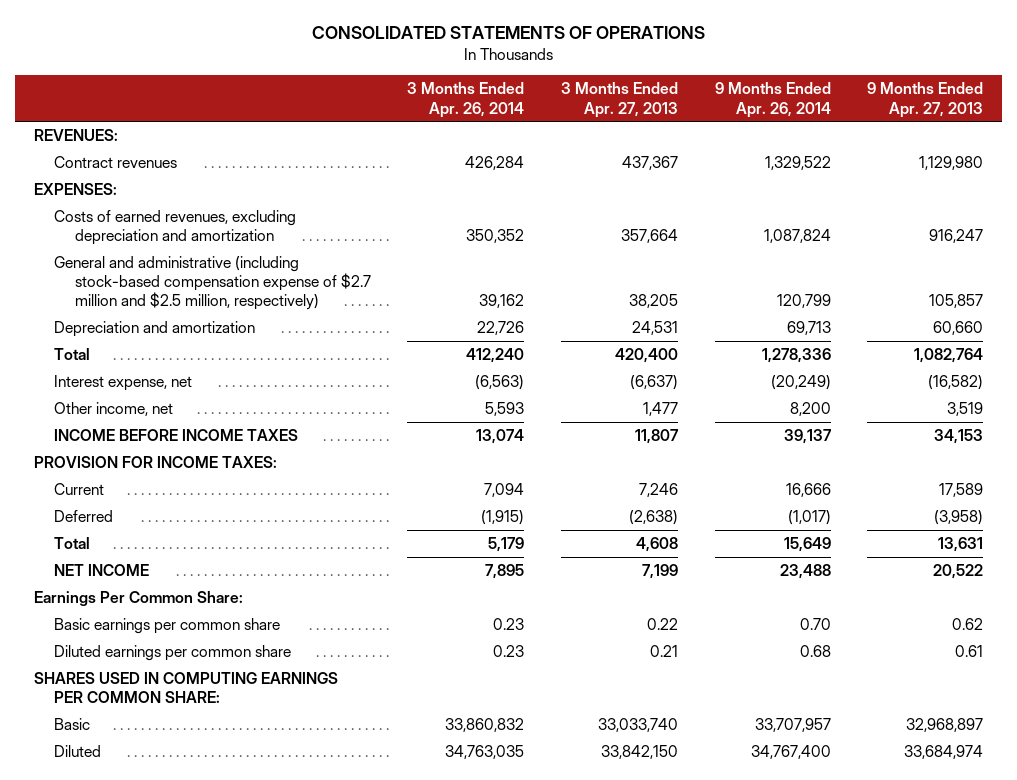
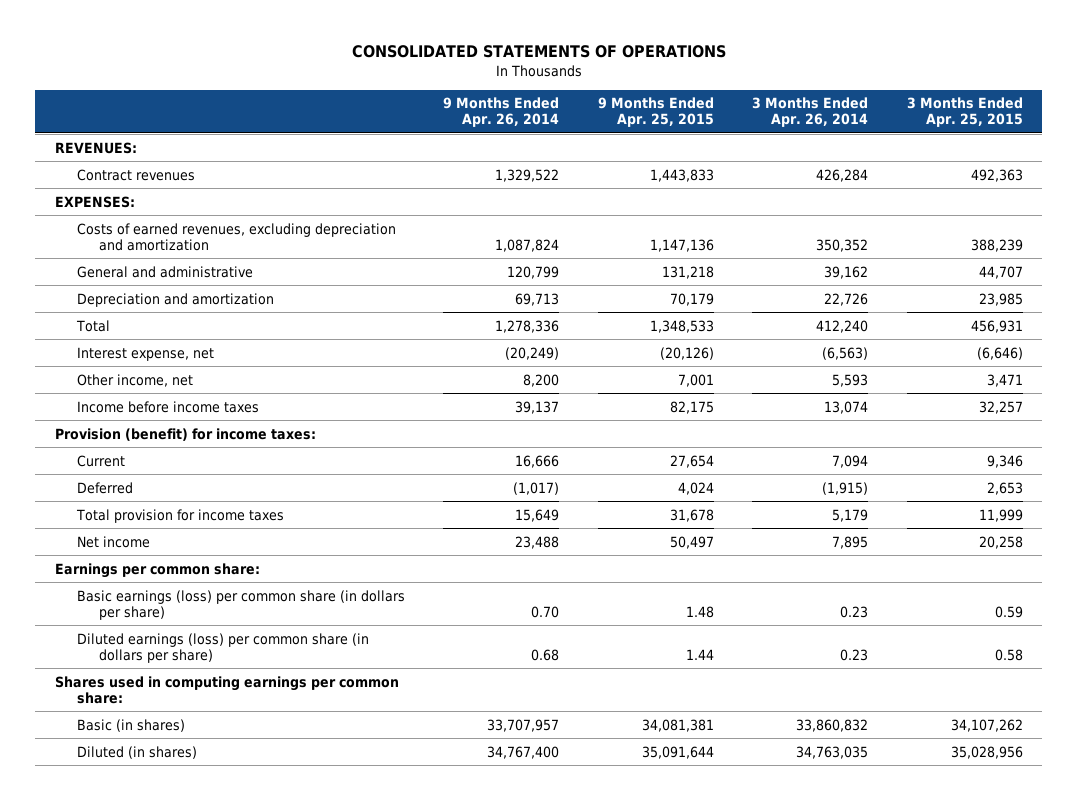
- | 3 Months Ended Apr. 26, 2014 | 3 Months Ended Apr. 27, 2013 | 9 Months Ended Apr. 26, 2014 | 9 Months Ended Apr. 27, 2013
+ | 9 Months Ended Apr. 26, 2014 | 9 Months Ended Apr. 25, 2015 | 3 Months Ended Apr. 26, 2014 | 3 Months Ended Apr. 25, 2015
- General and administrative (including stock-based compensation expense of $2.7 million and $2.5 million, respectively) | 39,162 | 38,205 | 120,799 | 105,857
+ General and administrative | 120,799 | 131,218 | 39,162 | 44,707
- INCOME BEFORE INCOME TAXES | 13,074 | 11,807 | 39,137 | 34,153
- PROVISION FOR INCOME TAXES:
+ Income before income taxes | 39,137 | 82,175 | 13,074 | 32,257
+ Provision (benefit) for income taxes:
- Total | 5,179 | 4,608 | 15,649 | 13,631
- NET INCOME | 7,895 | 7,199 | 23,488 | 20,522
- Earnings Per Common Share:
- Basic earnings per common share | 0.23 | 0.22 | 0.70 | 0.62
- Diluted earnings per common share | 0.23 | 0.21 | 0.68 | 0.61
- SHARES USED IN COMPUTING EARNINGS PER COMMON SHARE:
- Basic | 33,860,832 | 33,033,740 | 33,707,957 | 32,968,897
- Diluted | 34,763,035 | 33,842,150 | 34,767,400 | 33,684,974
+ Total provision for income taxes | 15,649 | 31,678 | 5,179 | 11,999
+ Net income | 23,488 | 50,497 | 7,895 | 20,258
+ Earnings per common share:
+ Basic earnings (loss) per common share (in dollars per share) | 0.70 | 1.48 | 0.23 | 0.59
+ Diluted earnings (loss) per common share (in dollars per share) | 0.68 | 1.44 | 0.23 | 0.58
+ Shares used in computing earnings per common share:
+ Basic (in shares) | 33,707,957 | 34,081,381 | 33,860,832 | 34,107,262
+ Diluted (in shares) | 34,767,400 | 35,091,644 | 34,763,035 | 35,028,956

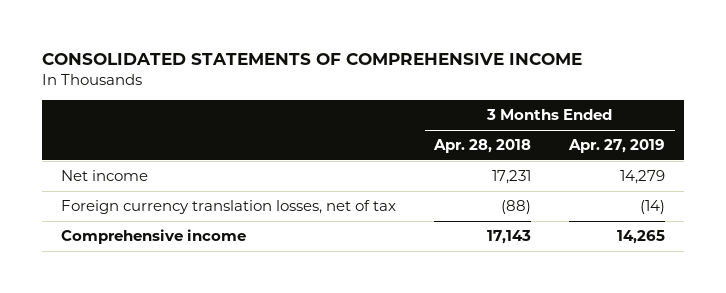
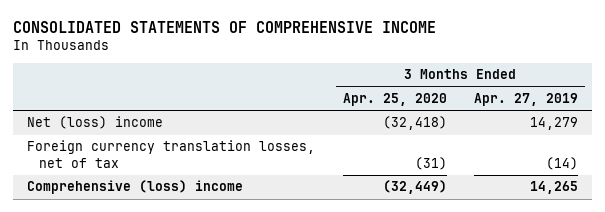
- | 3 Months Ended Apr. 28, 2018 | 3 Months Ended Apr. 27, 2019
+ | 3 Months Ended Apr. 25, 2020 | 3 Months Ended Apr. 27, 2019
- Net income | 17,231 | 14,279
+ Net (loss) income | (32,418) | 14,279
- Comprehensive income | 17,143 | 14,265
+ Comprehensive (loss) income | (32,449) | 14,265

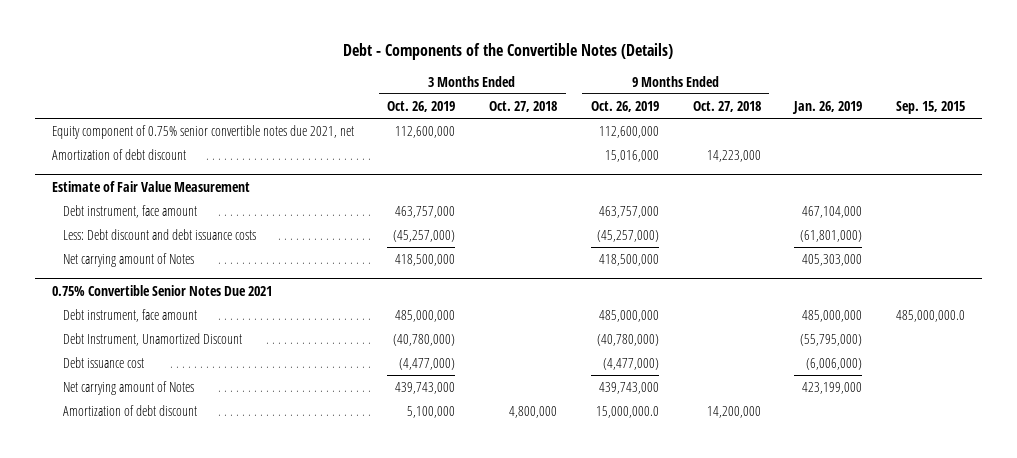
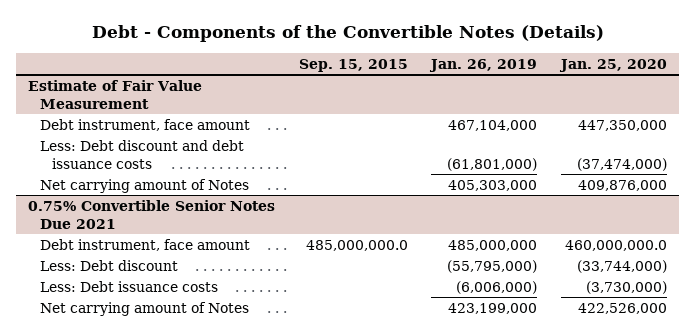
- | 3 Months Ended Oct. 26, 2019 | 3 Months Ended Oct. 27, 2018 | 9 Months Ended Oct. 26, 2019 | 9 Months Ended Oct. 27, 2018 | Jan. 26, 2019 | Sep. 15, 2015
+ | Sep. 15, 2015 | Jan. 26, 2019 | Jan. 25, 2020
- Equity component of 0.75% senior convertible notes due 2021, net | 112,600,000 | | 112,600,000 | | |
- Amortization of debt discount | | | 15,016,000 | 14,223,000 | |
@ 0.75% Convertible Senior Notes Due 2021
- Debt Instrument, Unamortized Discount | (40,780,000) | | (40,780,000) | | (55,795,000) |
- Debt issuance cost | (4,477,000) | | (4,477,000) | | (6,006,000) |
+ Less: Debt discount | | (55,795,000) | (33,744,000)
+ Less: Debt issuance costs | | (6,006,000) | (3,730,000)
- Amortization of debt discount | 5,100,000 | 4,800,000 | 15,000,000.0 | 14,200,000 | |

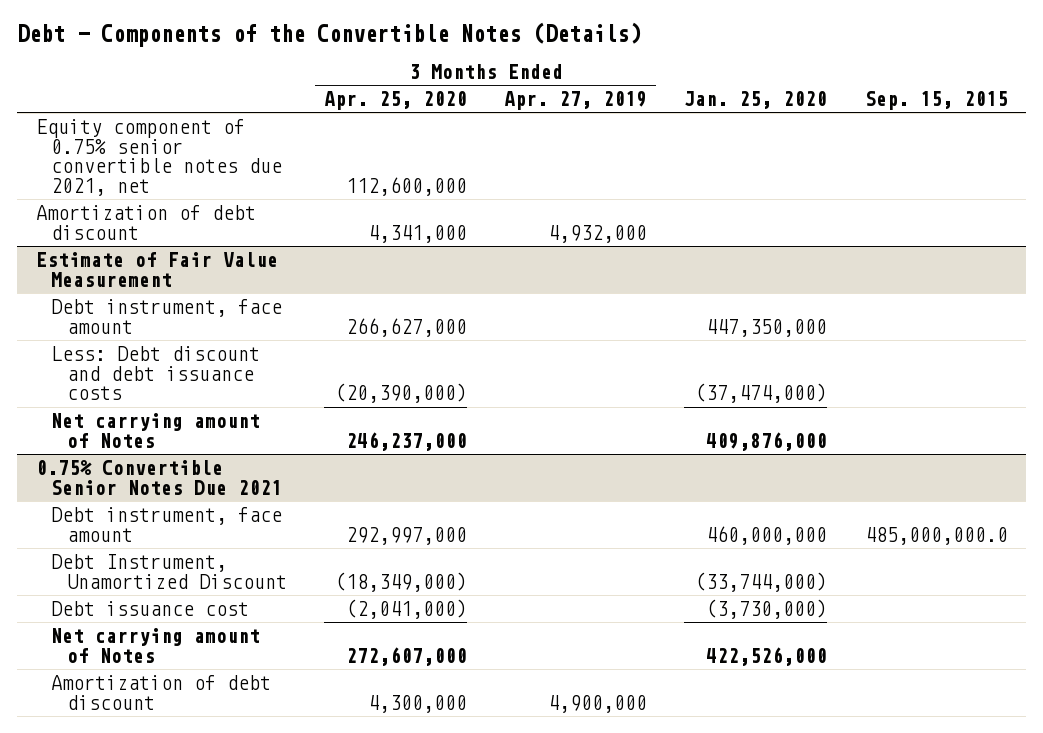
- | Sep. 15, 2015 | Jan. 26, 2019 | Jan. 25, 2020
+ | 3 Months Ended Apr. 25, 2020 | 3 Months Ended Apr. 27, 2019 | Jan. 25, 2020 | Sep. 15, 2015
+ Equity component of 0.75% senior convertible notes due 2021, net | 112,600,000 | | |
+ Amortization of debt discount | 4,341,000 | 4,932,000 | |
@ 0.75% Convertible Senior Notes Due 2021
- Debt instrument, face amount | 485,000,000.0 | 485,000,000 | 460,000,000.0
- Less: Debt discount | | (55,795,000) | (33,744,000)
- Less: Debt issuance costs | | (6,006,000) | (3,730,000)
+ Debt instrument, face amount | 292,997,000 | | 460,000,000 | 485,000,000.0
+ Debt Instrument, Unamortized Discount | (18,349,000) | | (33,744,000) |
+ Debt issuance cost | (2,041,000) | | (3,730,000) |
+ Amortization of debt discount | 4,300,000 | 4,900,000 | |

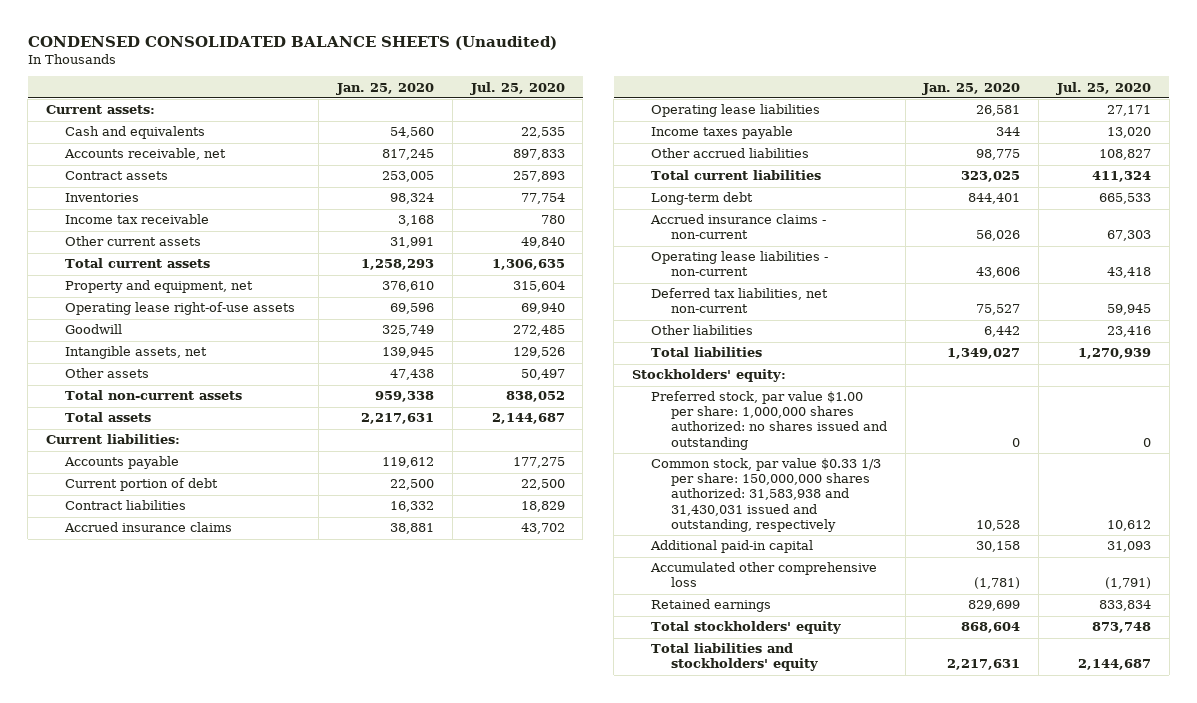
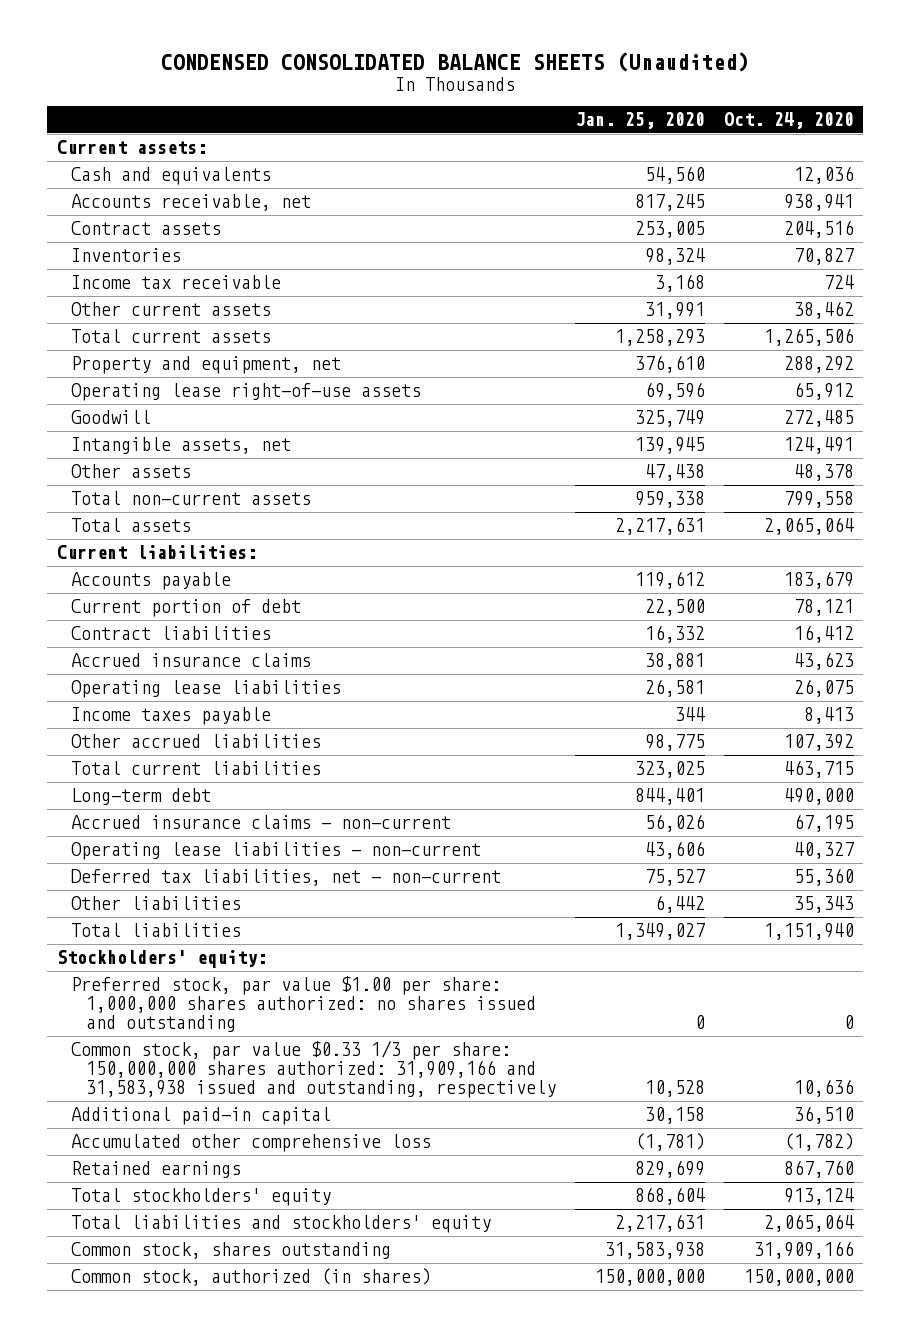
- | Jan. 25, 2020 | Jul. 25, 2020
+ | Jan. 25, 2020 | Oct. 24, 2020
- Deferred tax liabilities, net non-current | 75,527 | 59,945
+ Deferred tax liabilities, net - non-current | 75,527 | 55,360
- Common stock, par value $0.33 1/3 per share: 150,000,000 shares authorized: 31,583,938 and 31,430,031 issued and outstanding, respectively | 10,528 | 10,612
+ Common stock, par value $0.33 1/3 per share: 150,000,000 shares authorized: 31,909,166 and 31,583,938 issued and outstanding, respectively | 10,528 | 10,636
+ Common stock, shares outstanding | 31,583,938 | 31,909,166
+ Common stock, authorized (in shares) | 150,000,000 | 150,000,000

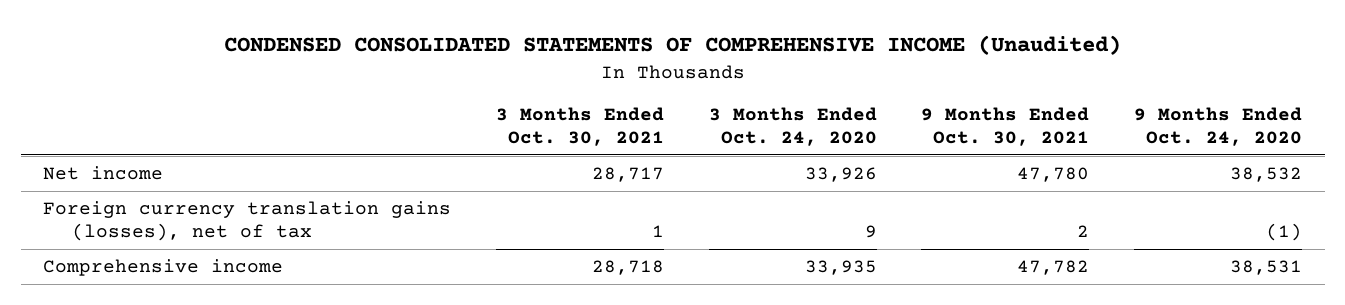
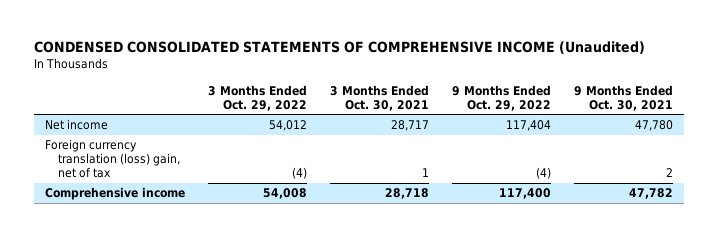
- | 3 Months Ended Oct. 30, 2021 | 3 Months Ended Oct. 24, 2020 | 9 Months Ended Oct. 30, 2021 | 9 Months Ended Oct. 24, 2020
+ | 3 Months Ended Oct. 29, 2022 | 3 Months Ended Oct. 30, 2021 | 9 Months Ended Oct. 29, 2022 | 9 Months Ended Oct. 30, 2021
- Foreign currency translation gains (losses), net of tax | 1 | 9 | 2 | (1)
+ Foreign currency translation (loss) gain, net of tax | (4) | 1 | (4) | 2

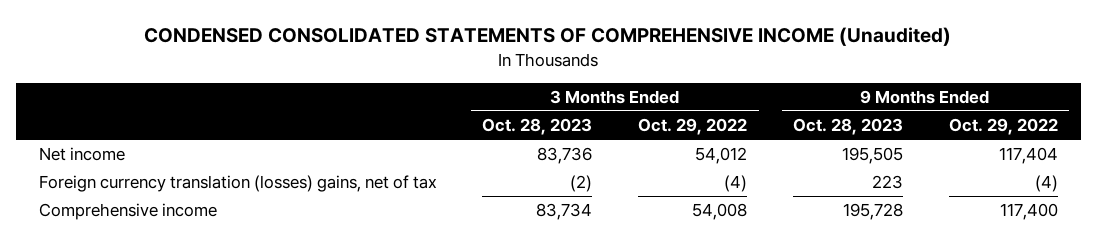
- | 3 Months Ended Oct. 29, 2022 | 3 Months Ended Oct. 30, 2021 | 9 Months Ended Oct. 29, 2022 | 9 Months Ended Oct. 30, 2021
+ | 3 Months Ended Oct. 28, 2023 | 3 Months Ended Oct. 29, 2022 | 9 Months Ended Oct. 28, 2023 | 9 Months Ended Oct. 29, 2022
- Foreign currency translation (loss) gain, net of tax | (4) | 1 | (4) | 2
+ Foreign currency translation (losses) gains, net of tax | (2) | (4) | 223 | (4)

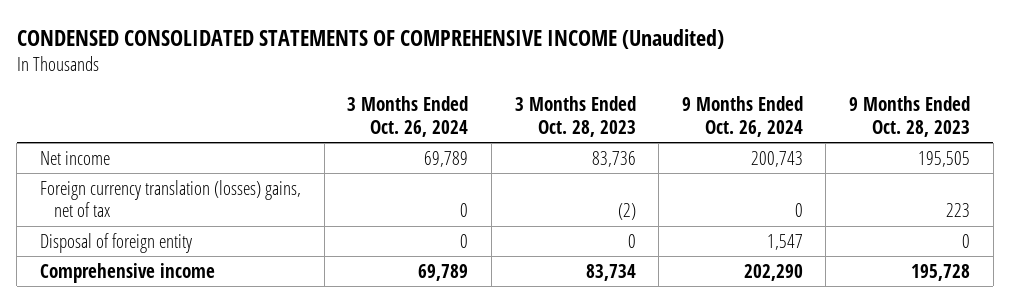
- | 3 Months Ended Oct. 28, 2023 | 3 Months Ended Oct. 29, 2022 | 9 Months Ended Oct. 28, 2023 | 9 Months Ended Oct. 29, 2022
+ | 3 Months Ended Oct. 26, 2024 | 3 Months Ended Oct. 28, 2023 | 9 Months Ended Oct. 26, 2024 | 9 Months Ended Oct. 28, 2023
+ Disposal of foreign entity | 0 | 0 | 1,547 | 0

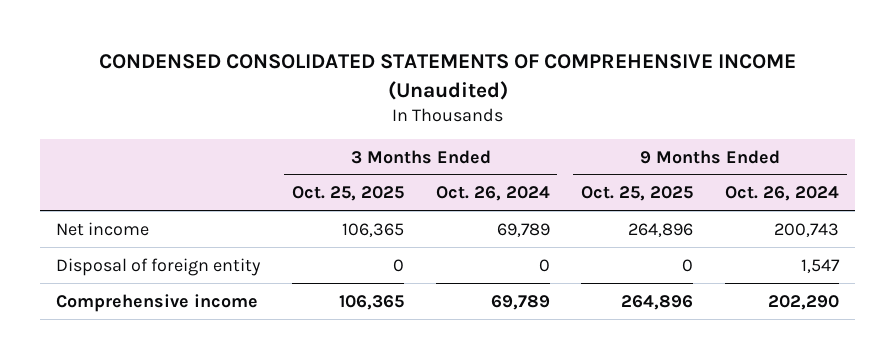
- | 3 Months Ended Oct. 26, 2024 | 3 Months Ended Oct. 28, 2023 | 9 Months Ended Oct. 26, 2024 | 9 Months Ended Oct. 28, 2023
+ | 3 Months Ended Oct. 25, 2025 | 3 Months Ended Oct. 26, 2024 | 9 Months Ended Oct. 25, 2025 | 9 Months Ended Oct. 26, 2024
- Foreign currency translation (losses) gains, net of tax | 0 | (2) | 0 | 223

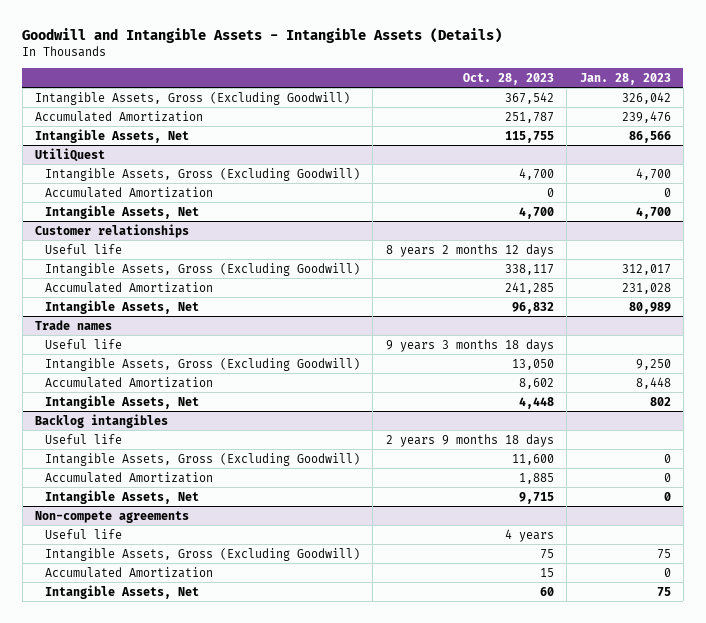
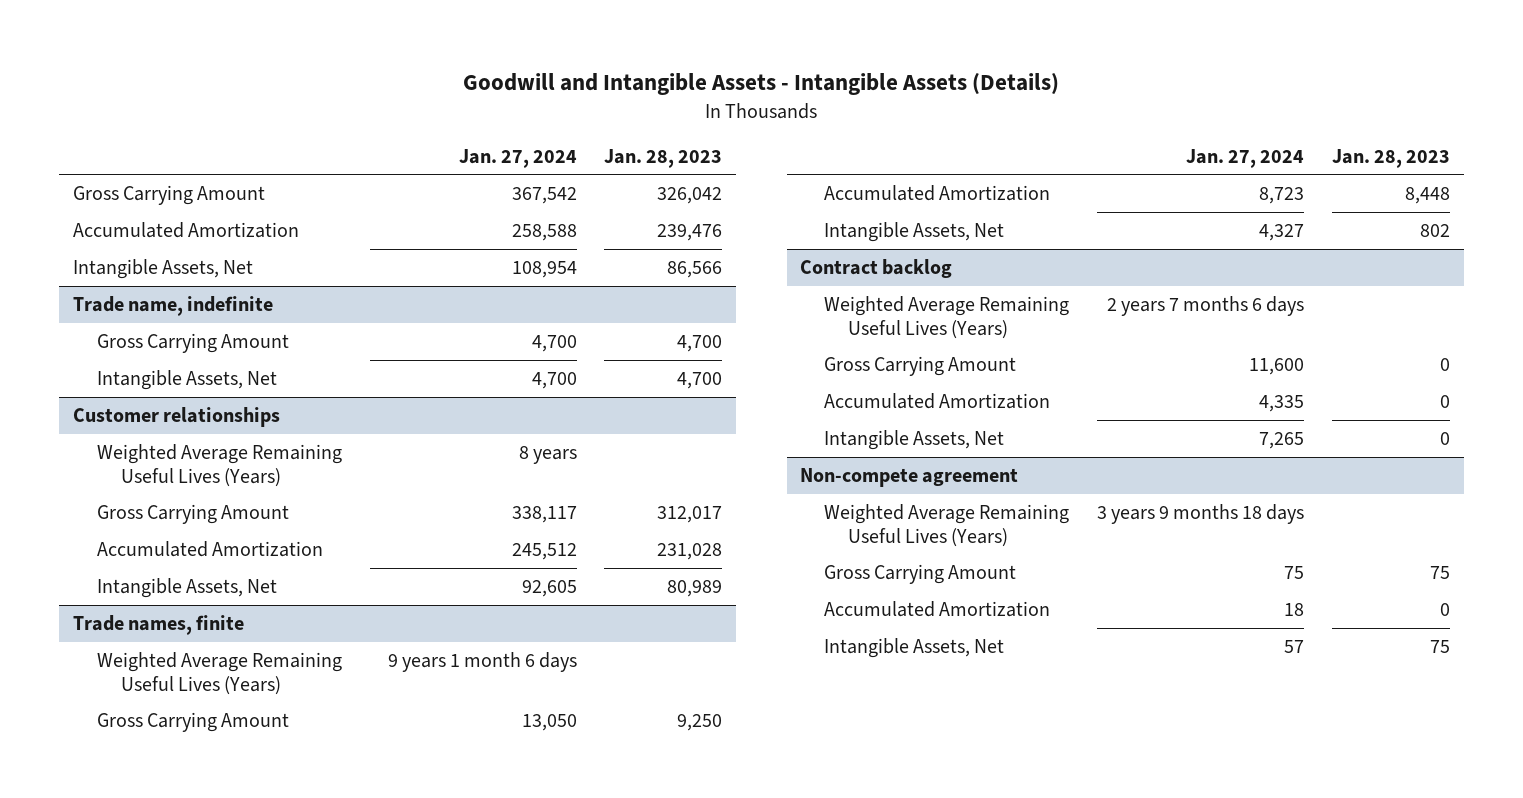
- | Oct. 28, 2023 | Jan. 28, 2023
+ | Jan. 27, 2024 | Jan. 28, 2023
- Intangible Assets, Gross (Excluding Goodwill) | 367,542 | 326,042
+ Gross Carrying Amount | 367,542 | 326,042
- UtiliQuest
- Intangible Assets, Gross (Excluding Goodwill) | 4,700 | 4,700
- Accumulated Amortization | 0 | 0
+ Trade name, indefinite
+ Gross Carrying Amount | 4,700 | 4,700
@ Customer relationships
- Useful life | 8 years 2 months 12 days |
- Intangible Assets, Gross (Excluding Goodwill) | 338,117 | 312,017
+ Weighted Average Remaining Useful Lives (Years) | 8 years |
+ Gross Carrying Amount | 338,117 | 312,017
- Trade names
- Useful life | 9 years 3 months 18 days |
- Intangible Assets, Gross (Excluding Goodwill) | 13,050 | 9,250
+ Trade names, finite
+ Weighted Average Remaining Useful Lives (Years) | 9 years 1 month 6 days |
+ Gross Carrying Amount | 13,050 | 9,250
- Backlog intangibles
- Useful life | 2 years 9 months 18 days |
- Intangible Assets, Gross (Excluding Goodwill) | 11,600 | 0
+ Contract backlog
+ Weighted Average Remaining Useful Lives (Years) | 2 years 7 months 6 days |
+ Gross Carrying Amount | 11,600 | 0
- Non-compete agreements
- Useful life | 4 years |
- Intangible Assets, Gross (Excluding Goodwill) | 75 | 75
+ Non-compete agreement
+ Weighted Average Remaining Useful Lives (Years) | 3 years 9 months 18 days |
+ Gross Carrying Amount | 75 | 75

